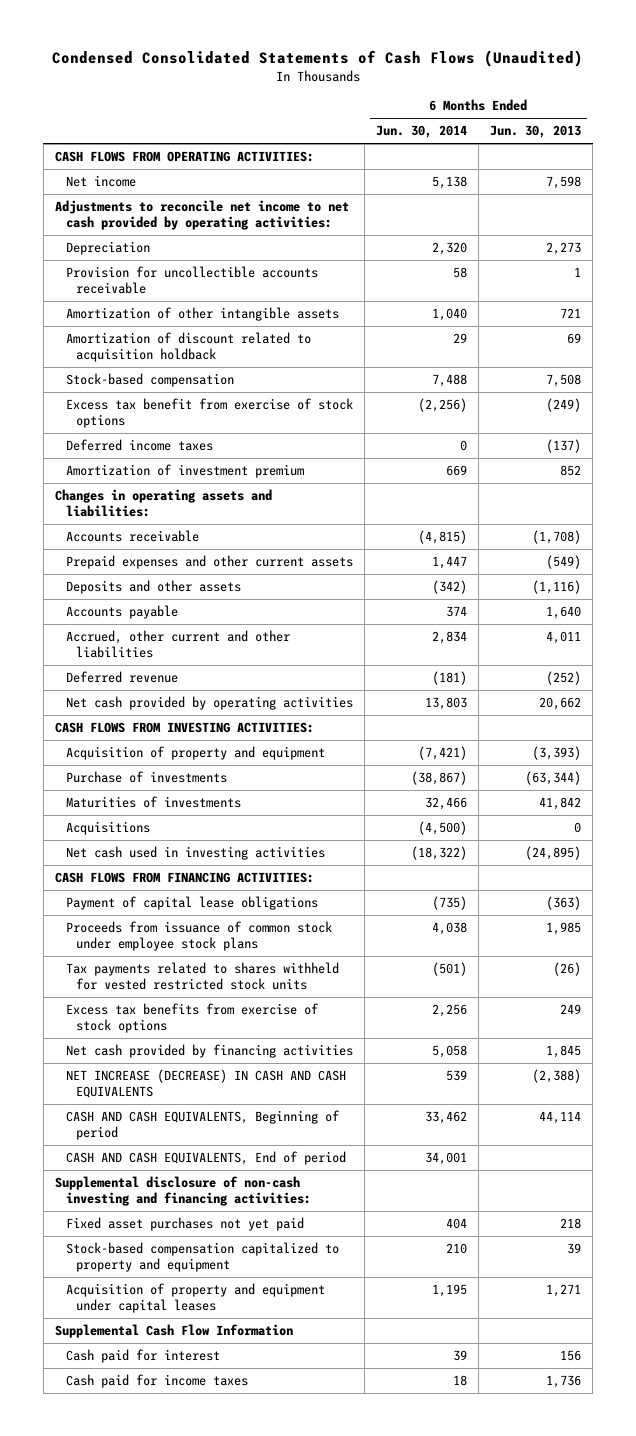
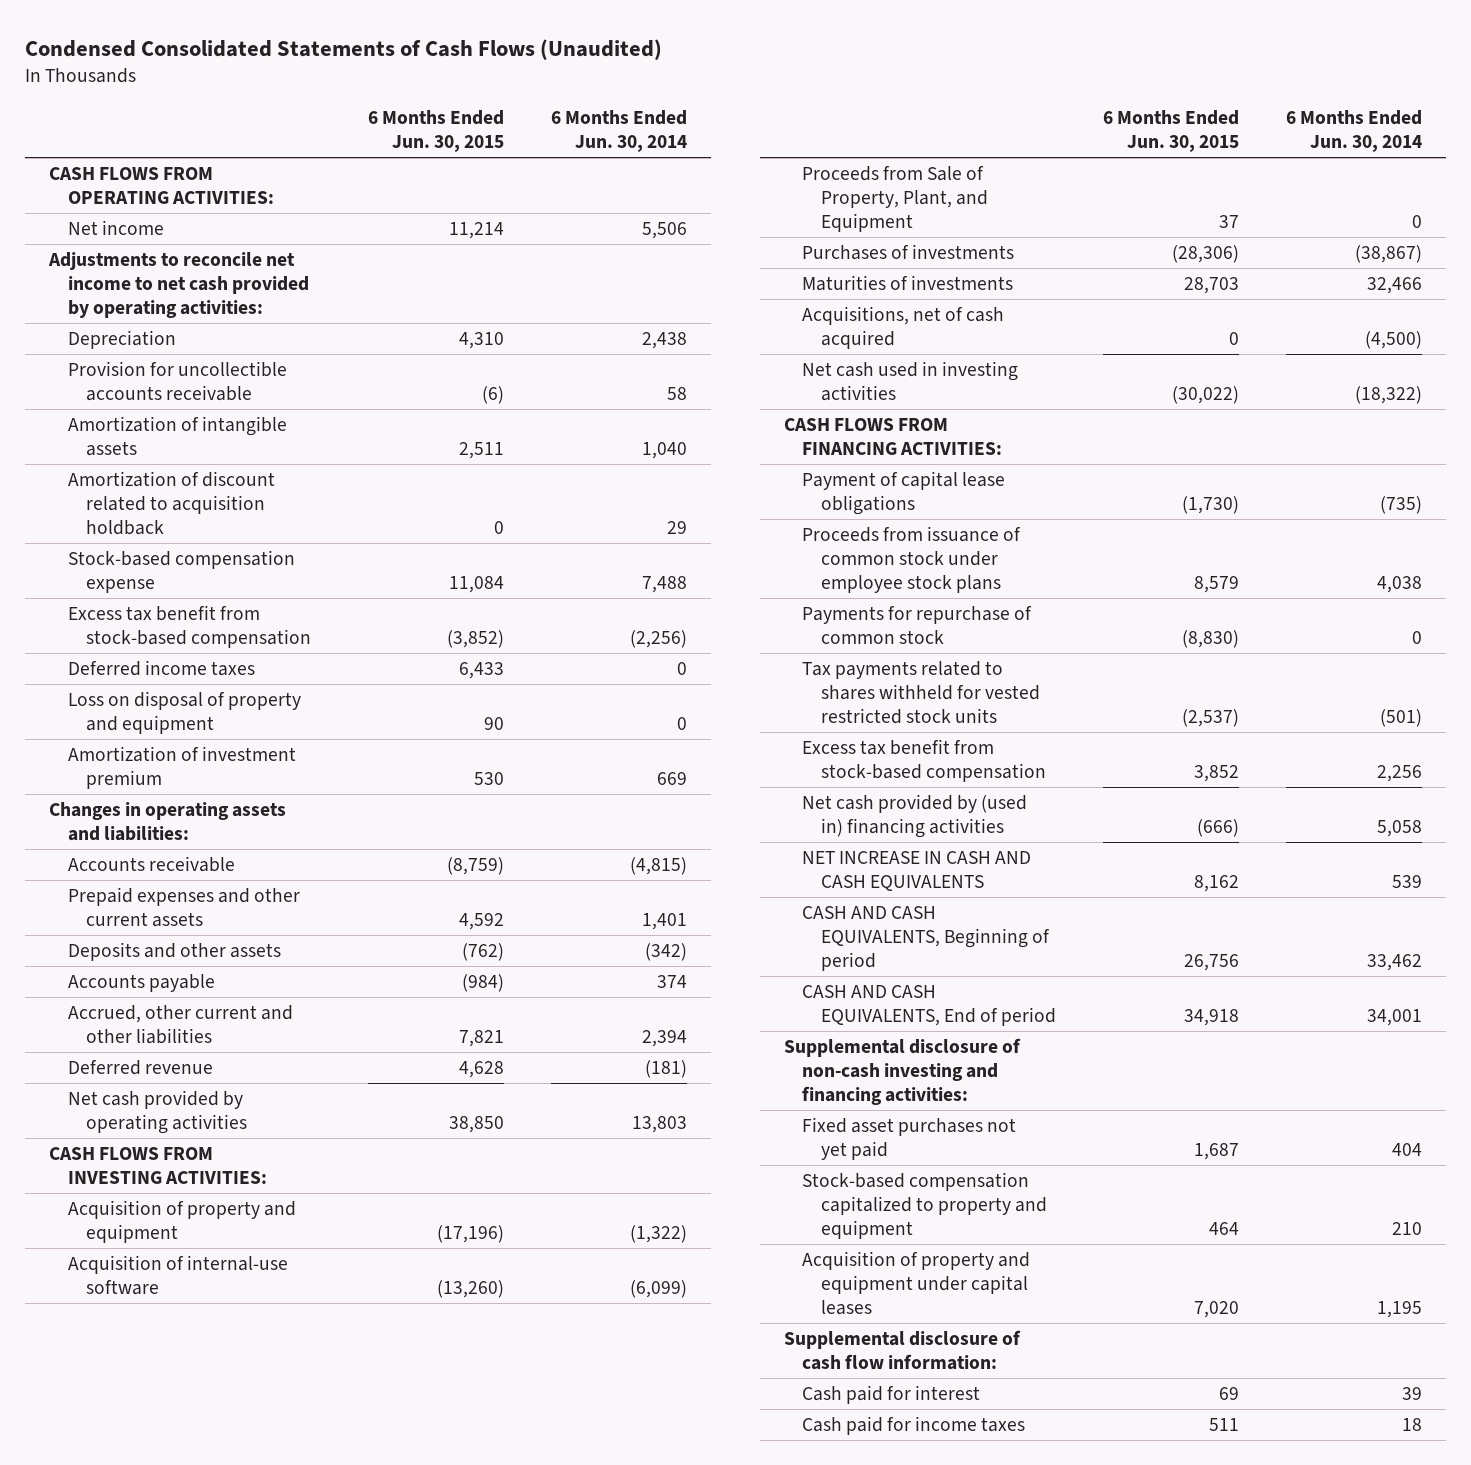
- | 6 Months Ended Jun. 30, 2014 | 6 Months Ended Jun. 30, 2013
+ | 6 Months Ended Jun. 30, 2015 | 6 Months Ended Jun. 30, 2014
- Net income | 5,138 | 7,598
+ Net income | 11,214 | 5,506
- Depreciation | 2,320 | 2,273
+ Depreciation | 4,310 | 2,438
- Amortization of other intangible assets | 1,040 | 721
+ Amortization of intangible assets | 2,511 | 1,040
- Stock-based compensation | 7,488 | 7,508
- Excess tax benefit from exercise of stock options | (2,256) | (249)
+ Stock-based compensation expense | 11,084 | 7,488
+ Excess tax benefit from stock-based compensation | (3,852) | (2,256)
+ Loss on disposal of property and equipment | 90 | 0
- Prepaid expenses and other current assets | 1,447 | (549)
+ Prepaid expenses and other current assets | 4,592 | 1,401
- Accrued, other current and other liabilities | 2,834 | 4,011
+ Accrued, other current and other liabilities | 7,821 | 2,394
- Acquisition of property and equipment | (7,421) | (3,393)
- Purchase of investments | (38,867) | (63,344)
+ Acquisition of property and equipment | (17,196) | (1,322)
+ Acquisition of internal-use software | (13,260) | (6,099)
+ Proceeds from Sale of Property, Plant, and Equipment | 37 | 0
+ Purchases of investments | (28,306) | (38,867)
- Acquisitions | (4,500) | 0
+ Acquisitions, net of cash acquired | 0 | (4,500)
+ Payments for repurchase of common stock | (8,830) | 0
- Excess tax benefits from exercise of stock options | 2,256 | 249
- Net cash provided by financing activities | 5,058 | 1,845
- NET INCREASE (DECREASE) IN CASH AND CASH EQUIVALENTS | 539 | (2,388)
+ Excess tax benefit from stock-based compensation | 3,852 | 2,256
+ Net cash provided by (used in) financing activities | (666) | 5,058
+ NET INCREASE IN CASH AND CASH EQUIVALENTS | 8,162 | 539
- Supplemental Cash Flow Information
+ Supplemental disclosure of cash flow information:

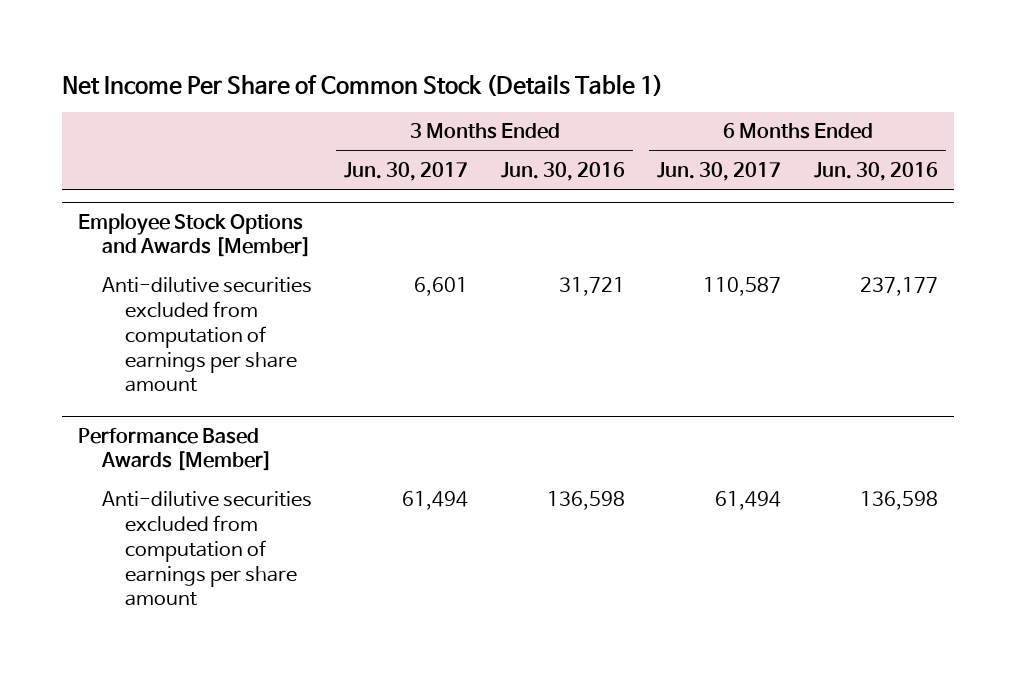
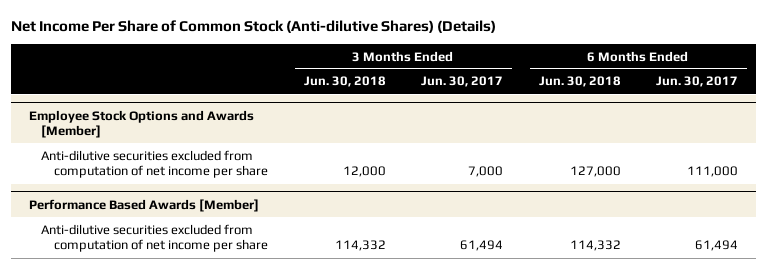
- Net Income Per Share of Common Stock (Details Table 1)
+ Net Income Per Share of Common Stock (Anti-dilutive Shares) (Details)
- | 3 Months Ended Jun. 30, 2017 | 3 Months Ended Jun. 30, 2016 | 6 Months Ended Jun. 30, 2017 | 6 Months Ended Jun. 30, 2016
+ | 3 Months Ended Jun. 30, 2018 | 3 Months Ended Jun. 30, 2017 | 6 Months Ended Jun. 30, 2018 | 6 Months Ended Jun. 30, 2017
@ Employee Stock Options and Awards [Member]
- Anti-dilutive securities excluded from computation of earnings per share amount | 6,601 | 31,721 | 110,587 | 237,177
+ Anti-dilutive securities excluded from computation of net income per share | 12,000 | 7,000 | 127,000 | 111,000
@ Performance Based Awards [Member]
- Anti-dilutive securities excluded from computation of earnings per share amount | 61,494 | 136,598 | 61,494 | 136,598
+ Anti-dilutive securities excluded from computation of net income per share | 114,332 | 61,494 | 114,332 | 61,494

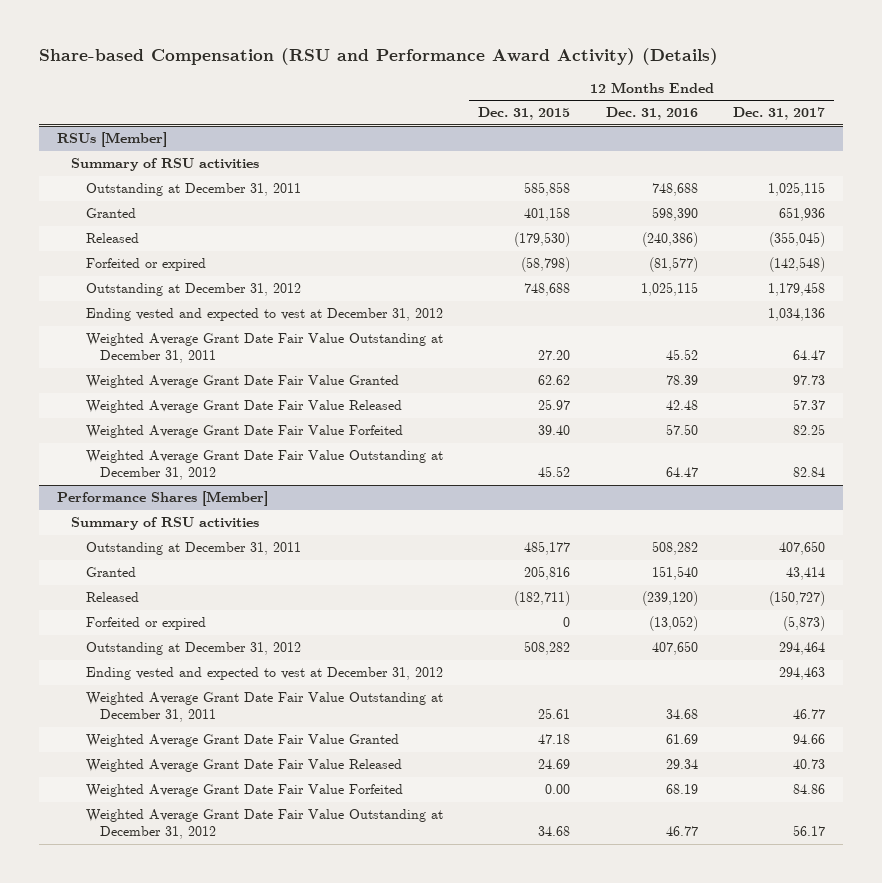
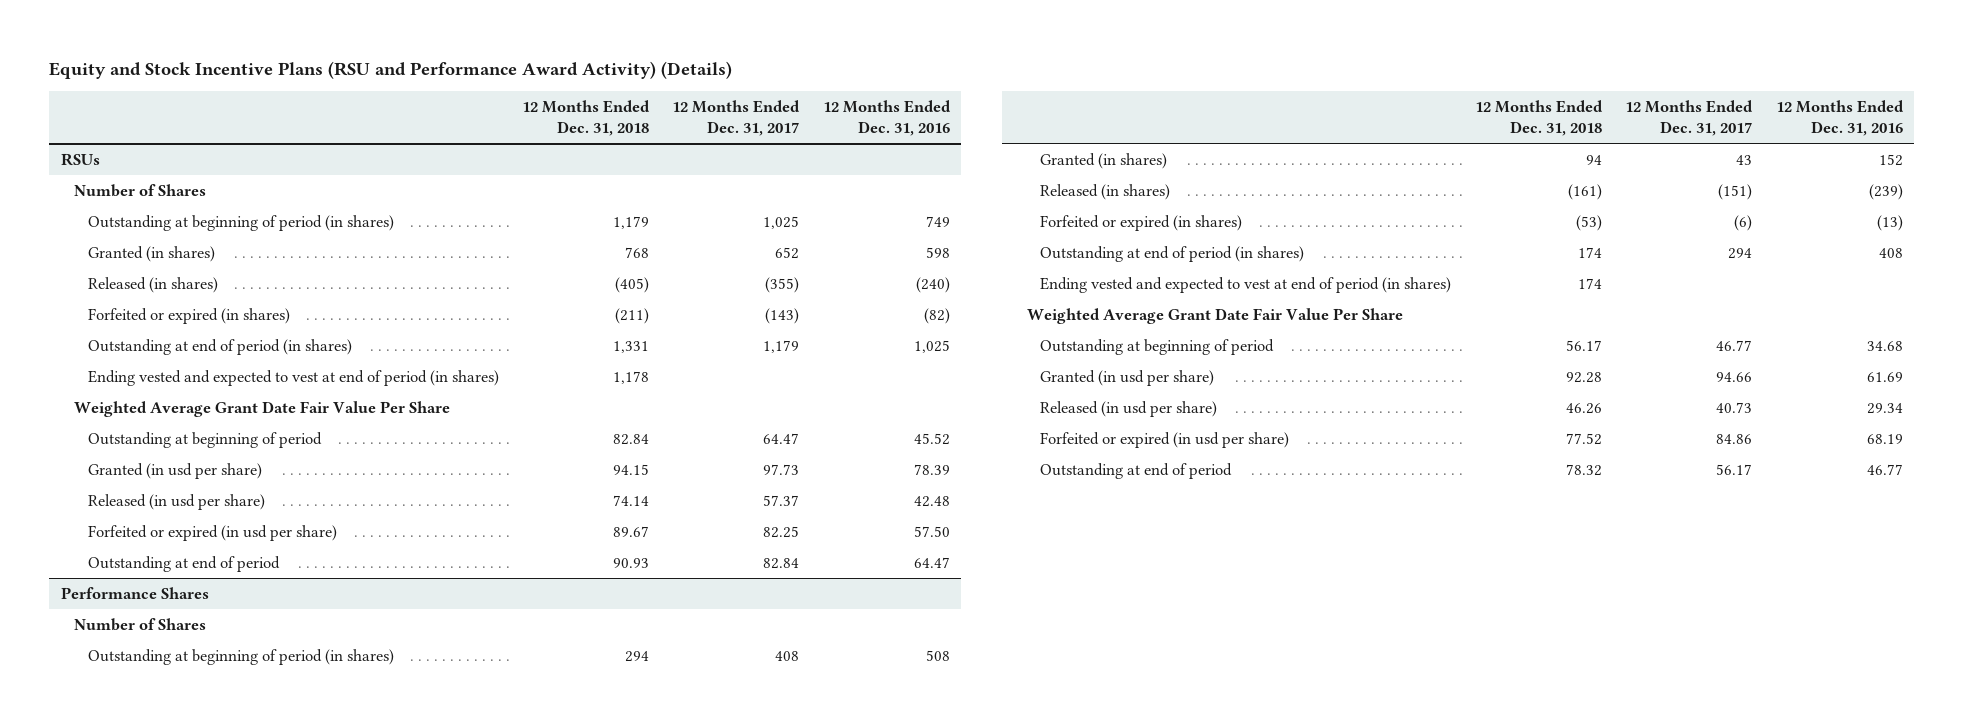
- Share-based Compensation (RSU and Performance Award Activity) (Details)
+ Equity and Stock Incentive Plans (RSU and Performance Award Activity) (Details)
- | 12 Months Ended Dec. 31, 2015 | 12 Months Ended Dec. 31, 2016 | 12 Months Ended Dec. 31, 2017
+ | 12 Months Ended Dec. 31, 2018 | 12 Months Ended Dec. 31, 2017 | 12 Months Ended Dec. 31, 2016
- RSUs [Member]
- Summary of RSU activities
- Outstanding at December 31, 2011 | 585,858 | 748,688 | 1,025,115
- Granted | 401,158 | 598,390 | 651,936
- Released | (179,530) | (240,386) | (355,045)
- Forfeited or expired | (58,798) | (81,577) | (142,548)
- Outstanding at December 31, 2012 | 748,688 | 1,025,115 | 1,179,458
- Ending vested and expected to vest at December 31, 2012 | | | 1,034,136
- Weighted Average Grant Date Fair Value Outstanding at December 31, 2011 | 27.20 | 45.52 | 64.47
- Weighted Average Grant Date Fair Value Granted | 62.62 | 78.39 | 97.73
- Weighted Average Grant Date Fair Value Released | 25.97 | 42.48 | 57.37
- Weighted Average Grant Date Fair Value Forfeited | 39.40 | 57.50 | 82.25
- Weighted Average Grant Date Fair Value Outstanding at December 31, 2012 | 45.52 | 64.47 | 82.84
- Performance Shares [Member]
- Summary of RSU activities
- Outstanding at December 31, 2011 | 485,177 | 508,282 | 407,650
- Granted | 205,816 | 151,540 | 43,414
- Released | (182,711) | (239,120) | (150,727)
- Forfeited or expired | 0 | (13,052) | (5,873)
- Outstanding at December 31, 2012 | 508,282 | 407,650 | 294,464
- Ending vested and expected to vest at December 31, 2012 | | | 294,463
- Weighted Average Grant Date Fair Value Outstanding at December 31, 2011 | 25.61 | 34.68 | 46.77
- Weighted Average Grant Date Fair Value Granted | 47.18 | 61.69 | 94.66
- Weighted Average Grant Date Fair Value Released | 24.69 | 29.34 | 40.73
- Weighted Average Grant Date Fair Value Forfeited | 0.00 | 68.19 | 84.86
- Weighted Average Grant Date Fair Value Outstanding at December 31, 2012 | 34.68 | 46.77 | 56.17
+ RSUs
+ Number of Shares
+ Outstanding at beginning of period (in shares) | 1,179 | 1,025 | 749
+ Granted (in shares) | 768 | 652 | 598
+ Released (in shares) | (405) | (355) | (240)
+ Forfeited or expired (in shares) | (211) | (143) | (82)
+ Outstanding at end of period (in shares) | 1,331 | 1,179 | 1,025
+ Ending vested and expected to vest at end of period (in shares) | 1,178 | |
+ Weighted Average Grant Date Fair Value Per Share
+ Outstanding at beginning of period | 82.84 | 64.47 | 45.52
+ Granted (in usd per share) | 94.15 | 97.73 | 78.39
+ Released (in usd per share) | 74.14 | 57.37 | 42.48
+ Forfeited or expired (in usd per share) | 89.67 | 82.25 | 57.50
+ Outstanding at end of period | 90.93 | 82.84 | 64.47
+ Performance Shares
+ Number of Shares
+ Outstanding at beginning of period (in shares) | 294 | 408 | 508
+ Granted (in shares) | 94 | 43 | 152
+ Released (in shares) | (161) | (151) | (239)
+ Forfeited or expired (in shares) | (53) | (6) | (13)
+ Outstanding at end of period (in shares) | 174 | 294 | 408
+ Ending vested and expected to vest at end of period (in shares) | 174 | |
+ Weighted Average Grant Date Fair Value Per Share
+ Outstanding at beginning of period | 56.17 | 46.77 | 34.68
+ Granted (in usd per share) | 92.28 | 94.66 | 61.69
+ Released (in usd per share) | 46.26 | 40.73 | 29.34
+ Forfeited or expired (in usd per share) | 77.52 | 84.86 | 68.19
+ Outstanding at end of period | 78.32 | 56.17 | 46.77

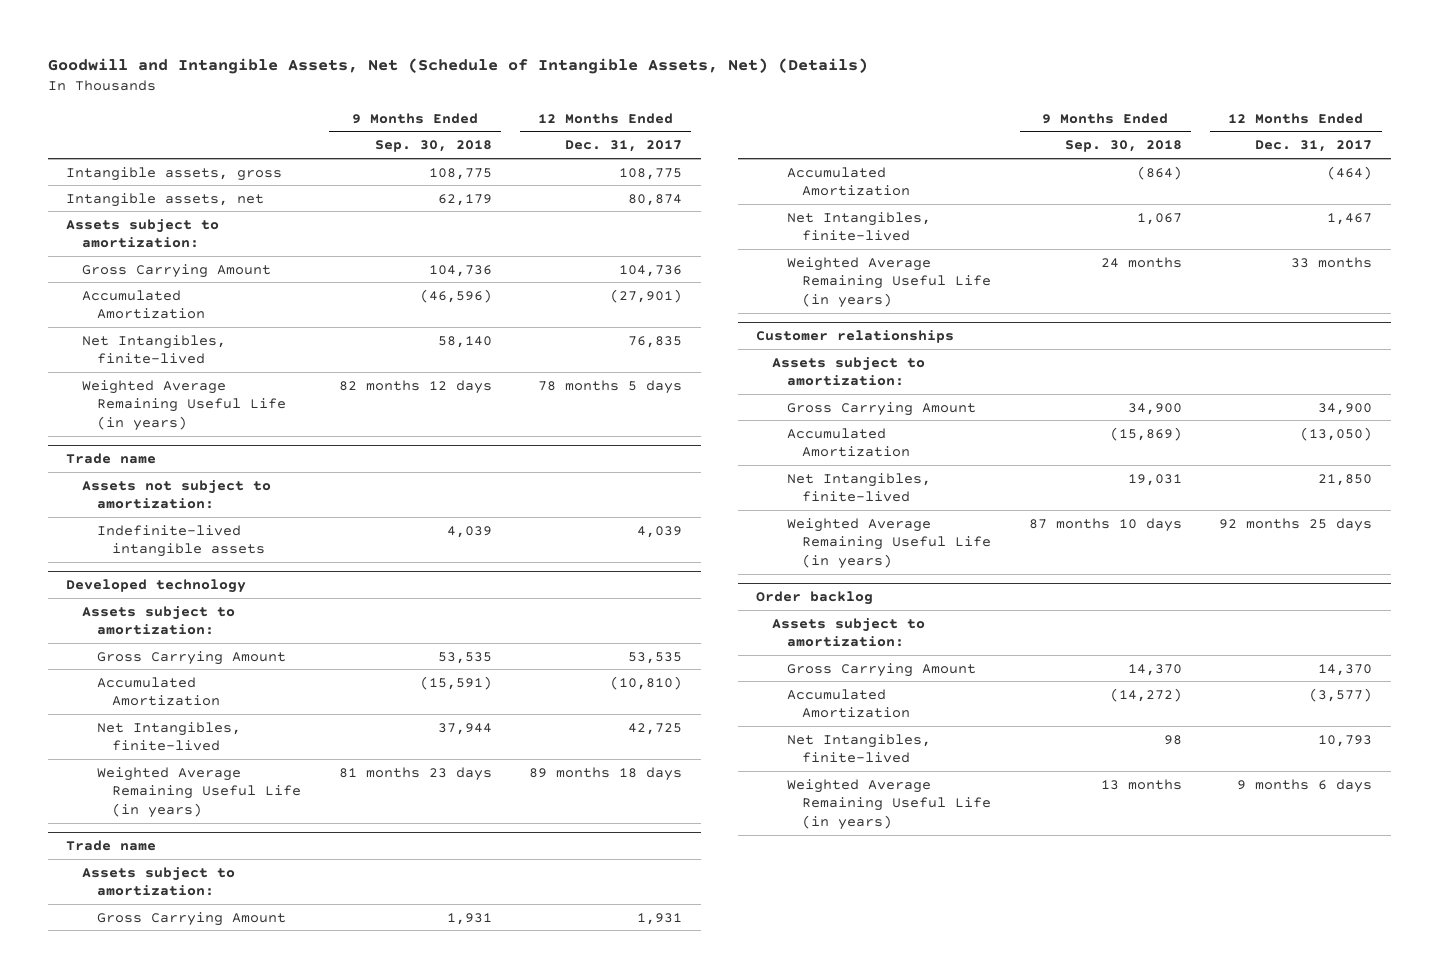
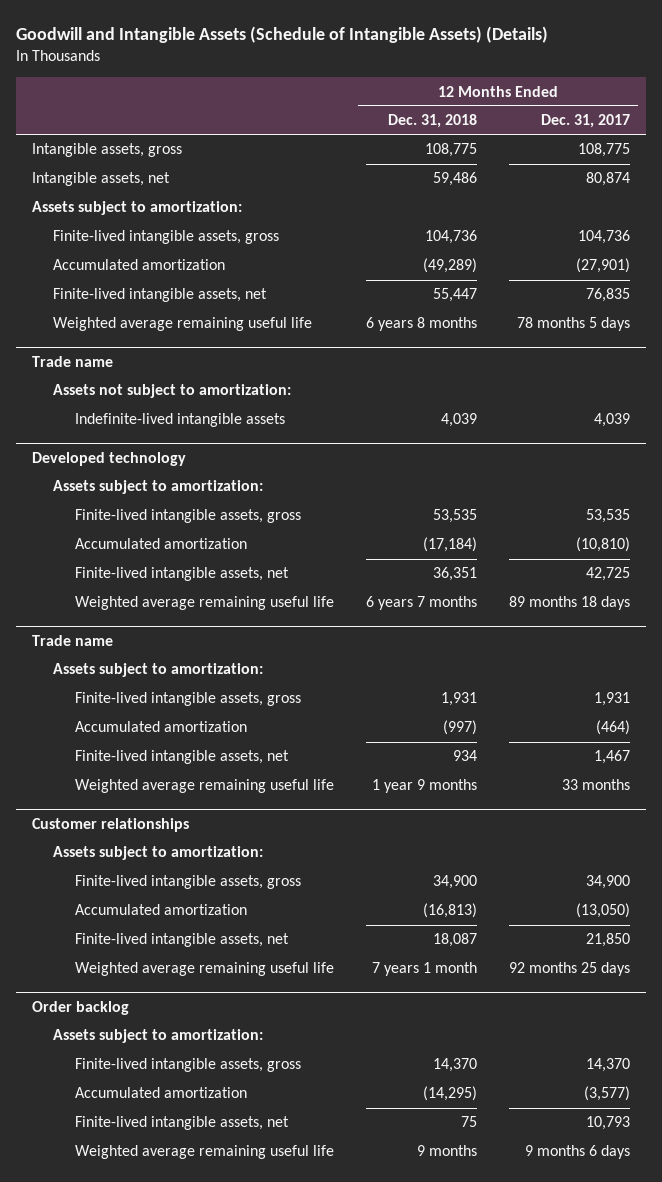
- Goodwill and Intangible Assets, Net (Schedule of Intangible Assets, Net) (Details)
+ Goodwill and Intangible Assets (Schedule of Intangible Assets) (Details)
- | 9 Months Ended Sep. 30, 2018 | 12 Months Ended Dec. 31, 2017
+ | 12 Months Ended Dec. 31, 2018 | 12 Months Ended Dec. 31, 2017
- Gross Carrying Amount | 104,736 | 104,736
- Accumulated Amortization | (46,596) | (27,901)
- Net Intangibles, finite-lived | 58,140 | 76,835
- Weighted Average Remaining Useful Life (in years) | 82 months 12 days | 78 months 5 days
+ Finite-lived intangible assets, gross | 104,736 | 104,736
+ Accumulated amortization | (49,289) | (27,901)
+ Finite-lived intangible assets, net | 55,447 | 76,835
+ Weighted average remaining useful life | 6 years 8 months | 78 months 5 days
@ Developed technology
- Gross Carrying Amount | 53,535 | 53,535
- Accumulated Amortization | (15,591) | (10,810)
- Net Intangibles, finite-lived | 37,944 | 42,725
- Weighted Average Remaining Useful Life (in years) | 81 months 23 days | 89 months 18 days
+ Finite-lived intangible assets, gross | 53,535 | 53,535
+ Accumulated amortization | (17,184) | (10,810)
+ Finite-lived intangible assets, net | 36,351 | 42,725
+ Weighted average remaining useful life | 6 years 7 months | 89 months 18 days
@ Trade name
- Gross Carrying Amount | 1,931 | 1,931
- Accumulated Amortization | (864) | (464)
- Net Intangibles, finite-lived | 1,067 | 1,467
- Weighted Average Remaining Useful Life (in years) | 24 months | 33 months
+ Finite-lived intangible assets, gross | 1,931 | 1,931
+ Accumulated amortization | (997) | (464)
+ Finite-lived intangible assets, net | 934 | 1,467
+ Weighted average remaining useful life | 1 year 9 months | 33 months
@ Customer relationships
- Gross Carrying Amount | 34,900 | 34,900
- Accumulated Amortization | (15,869) | (13,050)
- Net Intangibles, finite-lived | 19,031 | 21,850
- Weighted Average Remaining Useful Life (in years) | 87 months 10 days | 92 months 25 days
+ Finite-lived intangible assets, gross | 34,900 | 34,900
+ Accumulated amortization | (16,813) | (13,050)
+ Finite-lived intangible assets, net | 18,087 | 21,850
+ Weighted average remaining useful life | 7 years 1 month | 92 months 25 days
@ Order backlog
- Gross Carrying Amount | 14,370 | 14,370
- Accumulated Amortization | (14,272) | (3,577)
- Net Intangibles, finite-lived | 98 | 10,793
- Weighted Average Remaining Useful Life (in years) | 13 months | 9 months 6 days
+ Finite-lived intangible assets, gross | 14,370 | 14,370
+ Accumulated amortization | (14,295) | (3,577)
+ Finite-lived intangible assets, net | 75 | 10,793
+ Weighted average remaining useful life | 9 months | 9 months 6 days

